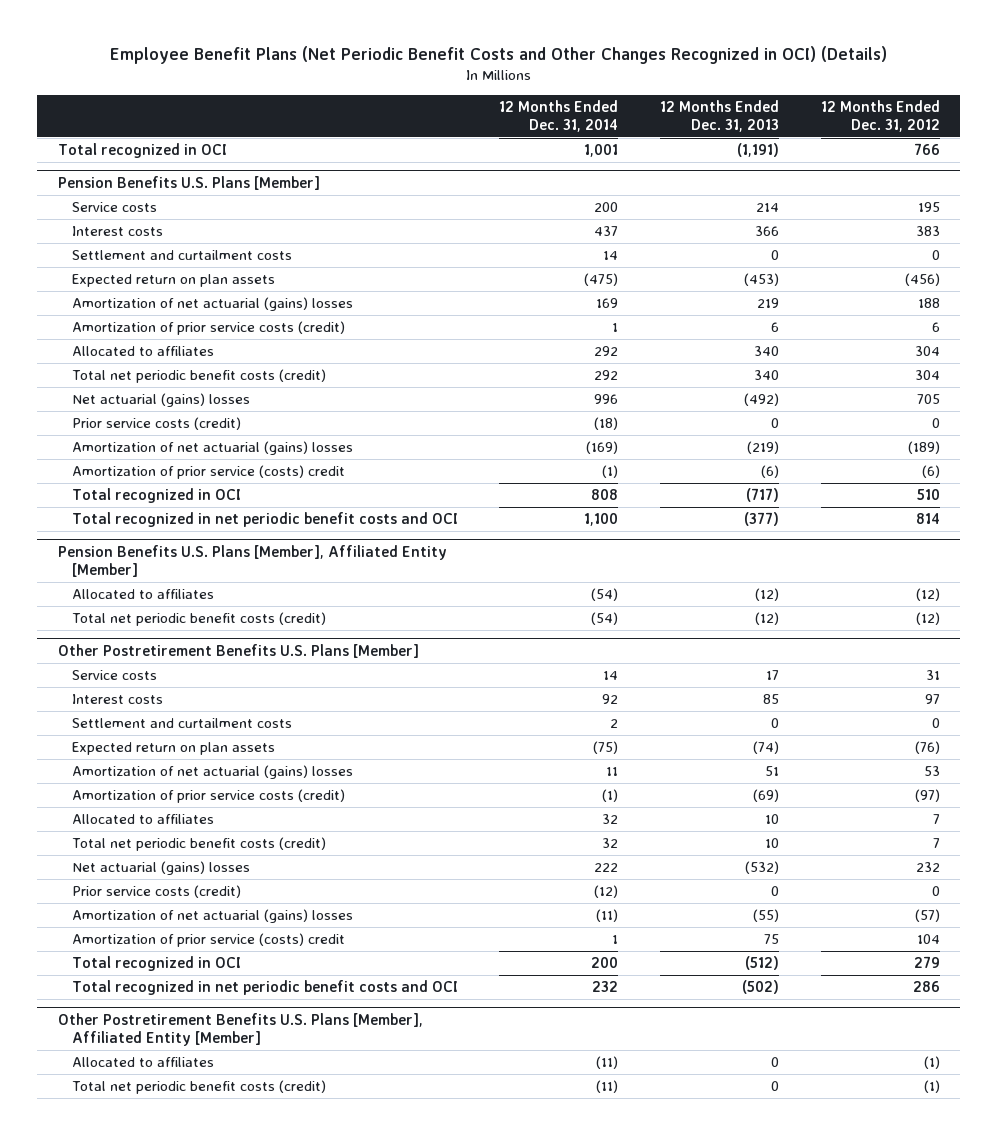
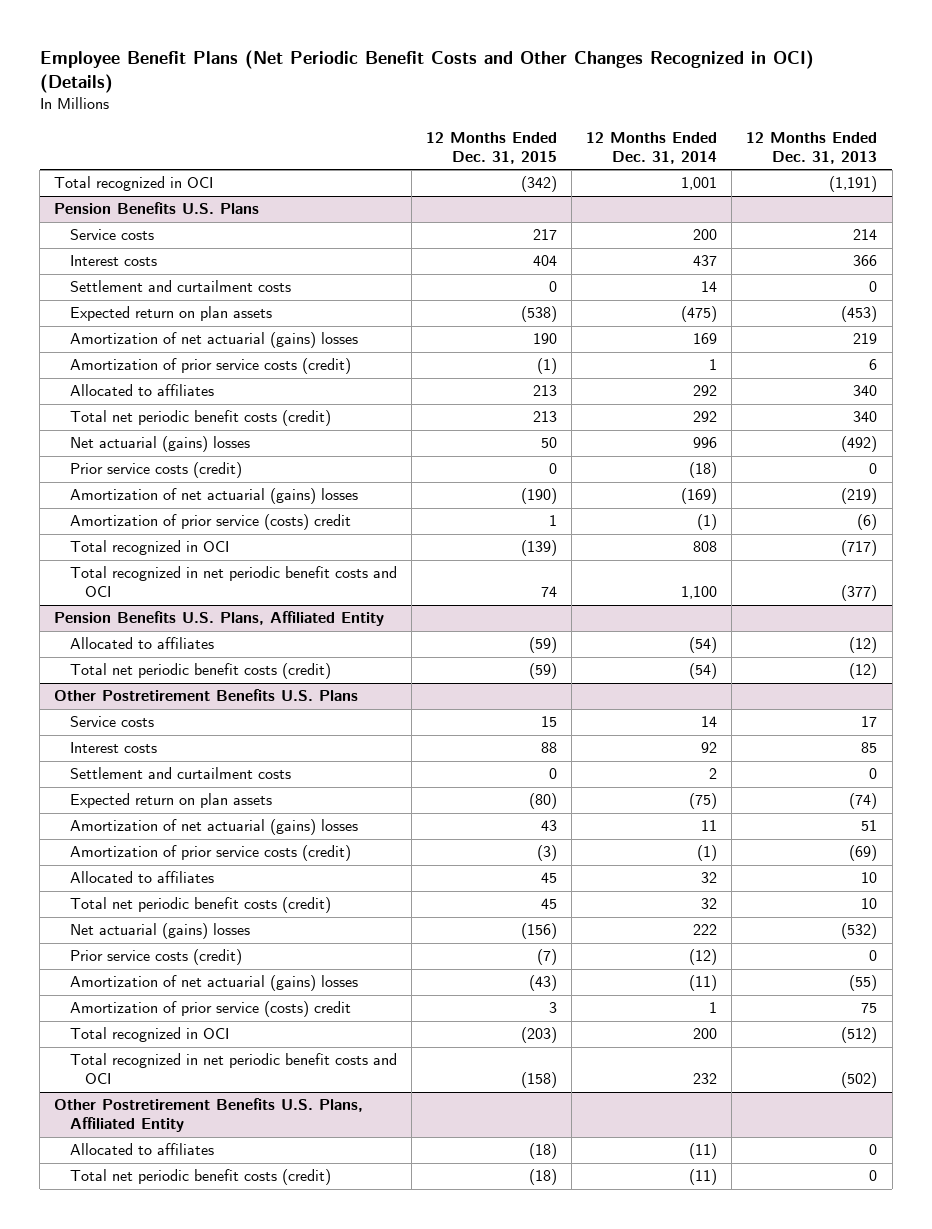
- | 12 Months Ended Dec. 31, 2014 | 12 Months Ended Dec. 31, 2013 | 12 Months Ended Dec. 31, 2012
+ | 12 Months Ended Dec. 31, 2015 | 12 Months Ended Dec. 31, 2014 | 12 Months Ended Dec. 31, 2013
- Pension Benefits U.S. Plans [Member]
+ Pension Benefits U.S. Plans
- Pension Benefits U.S. Plans [Member], Affiliated Entity [Member]
+ Pension Benefits U.S. Plans, Affiliated Entity
- Other Postretirement Benefits U.S. Plans [Member]
+ Other Postretirement Benefits U.S. Plans
- Other Postretirement Benefits U.S. Plans [Member], Affiliated Entity [Member]
+ Other Postretirement Benefits U.S. Plans, Affiliated Entity

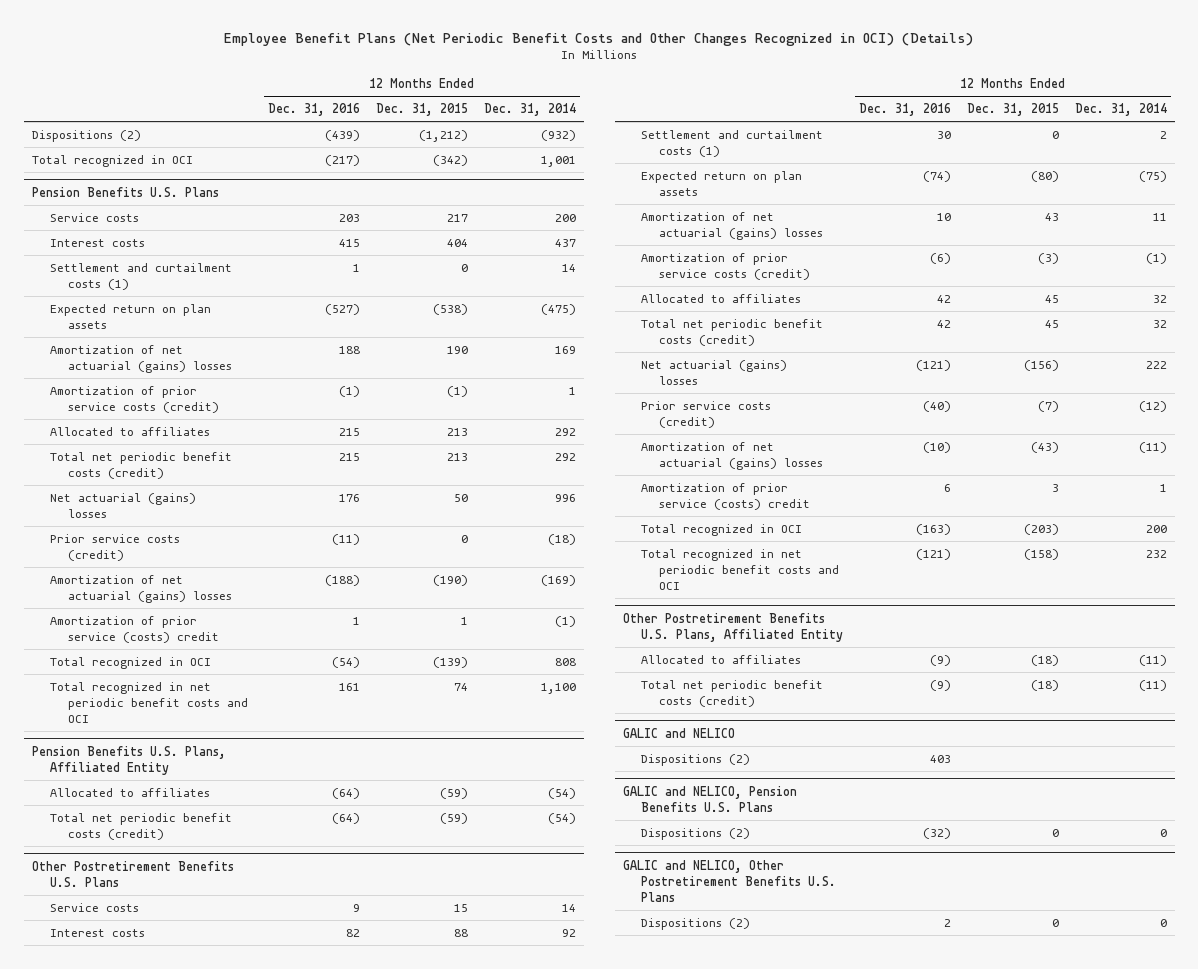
- | 12 Months Ended Dec. 31, 2015 | 12 Months Ended Dec. 31, 2014 | 12 Months Ended Dec. 31, 2013
+ | 12 Months Ended Dec. 31, 2016 | 12 Months Ended Dec. 31, 2015 | 12 Months Ended Dec. 31, 2014
+ Dispositions (2) | (439) | (1,212) | (932)
@ Pension Benefits U.S. Plans
- Settlement and curtailment costs | 0 | 14 | 0
+ Settlement and curtailment costs (1) | 1 | 0 | 14
@ Other Postretirement Benefits U.S. Plans
- Settlement and curtailment costs | 0 | 2 | 0
+ Settlement and curtailment costs (1) | 30 | 0 | 2
+ GALIC and NELICO
+ Dispositions (2) | 403 | |
+ GALIC and NELICO, Pension Benefits U.S. Plans
+ Dispositions (2) | (32) | 0 | 0
+ GALIC and NELICO, Other Postretirement Benefits U.S. Plans
+ Dispositions (2) | 2 | 0 | 0

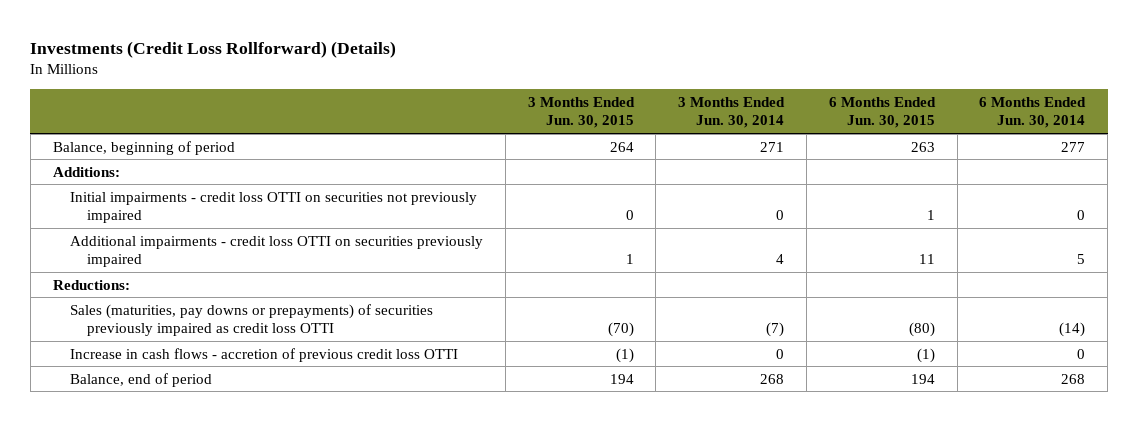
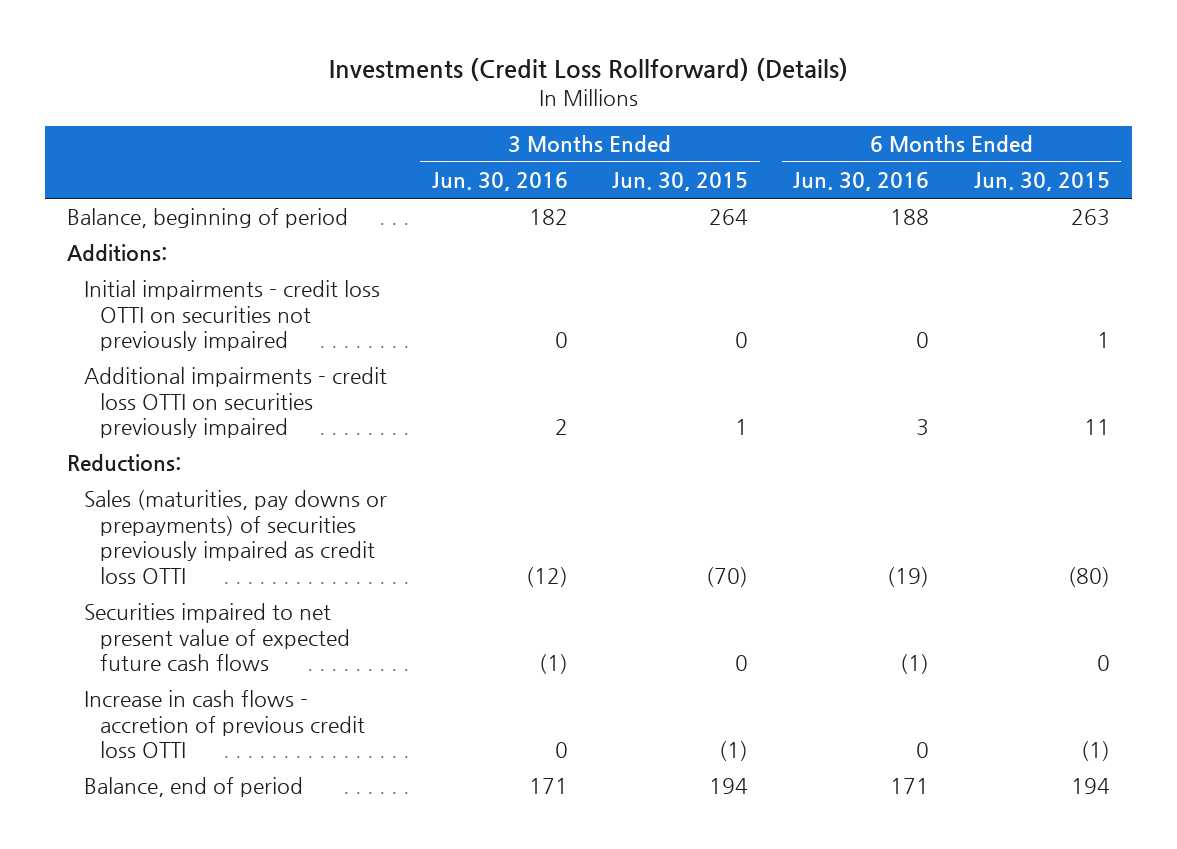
- | 3 Months Ended Jun. 30, 2015 | 3 Months Ended Jun. 30, 2014 | 6 Months Ended Jun. 30, 2015 | 6 Months Ended Jun. 30, 2014
+ | 3 Months Ended Jun. 30, 2016 | 3 Months Ended Jun. 30, 2015 | 6 Months Ended Jun. 30, 2016 | 6 Months Ended Jun. 30, 2015
+ Securities impaired to net present value of expected future cash flows | (1) | 0 | (1) | 0

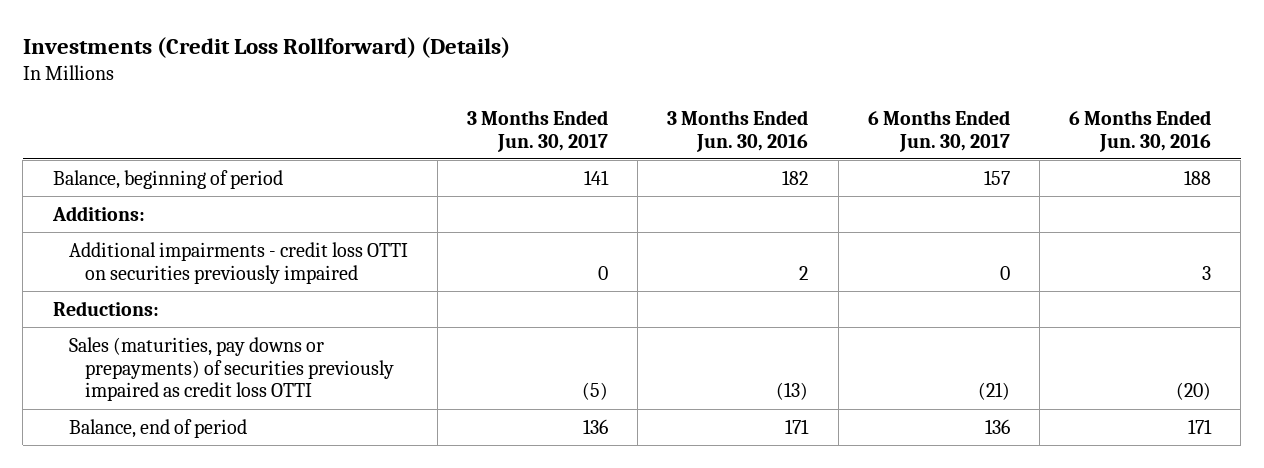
- | 3 Months Ended Jun. 30, 2016 | 3 Months Ended Jun. 30, 2015 | 6 Months Ended Jun. 30, 2016 | 6 Months Ended Jun. 30, 2015
+ | 3 Months Ended Jun. 30, 2017 | 3 Months Ended Jun. 30, 2016 | 6 Months Ended Jun. 30, 2017 | 6 Months Ended Jun. 30, 2016
- Initial impairments - credit loss OTTI on securities not previously impaired | 0 | 0 | 0 | 1
- Sales (maturities, pay downs or prepayments) of securities previously impaired as credit loss OTTI | (12) | (70) | (19) | (80)
- Securities impaired to net present value of expected future cash flows | (1) | 0 | (1) | 0
- Increase in cash flows - accretion of previous credit loss OTTI | 0 | (1) | 0 | (1)
+ Sales (maturities, pay downs or prepayments) of securities previously impaired as credit loss OTTI | (5) | (13) | (21) | (20)

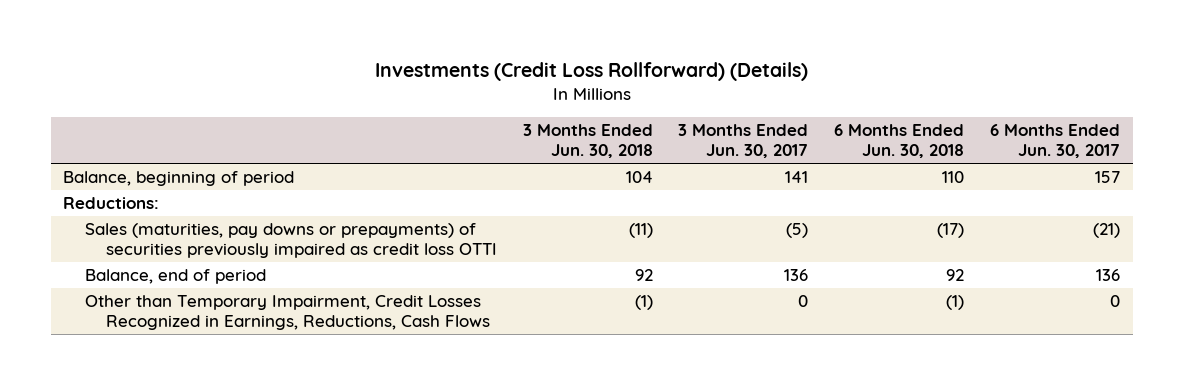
- | 3 Months Ended Jun. 30, 2017 | 3 Months Ended Jun. 30, 2016 | 6 Months Ended Jun. 30, 2017 | 6 Months Ended Jun. 30, 2016
+ | 3 Months Ended Jun. 30, 2018 | 3 Months Ended Jun. 30, 2017 | 6 Months Ended Jun. 30, 2018 | 6 Months Ended Jun. 30, 2017
- Additions:
- Additional impairments - credit loss OTTI on securities previously impaired | 0 | 2 | 0 | 3
+ Other than Temporary Impairment, Credit Losses Recognized in Earnings, Reductions, Cash Flows | (1) | 0 | (1) | 0

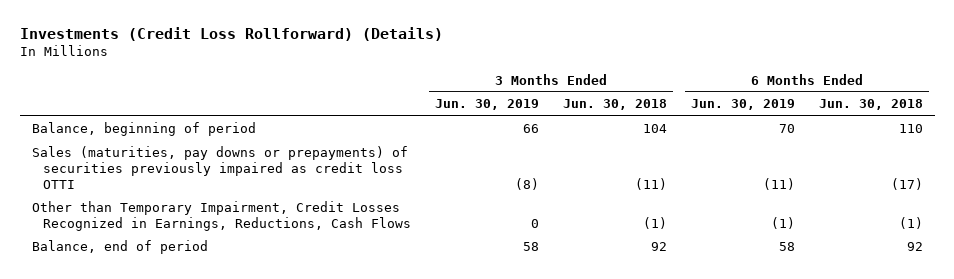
- | 3 Months Ended Jun. 30, 2018 | 3 Months Ended Jun. 30, 2017 | 6 Months Ended Jun. 30, 2018 | 6 Months Ended Jun. 30, 2017
+ | 3 Months Ended Jun. 30, 2019 | 3 Months Ended Jun. 30, 2018 | 6 Months Ended Jun. 30, 2019 | 6 Months Ended Jun. 30, 2018
- Reductions:
moved down: Balance, end of period | 58 | 92 | 58 | 92

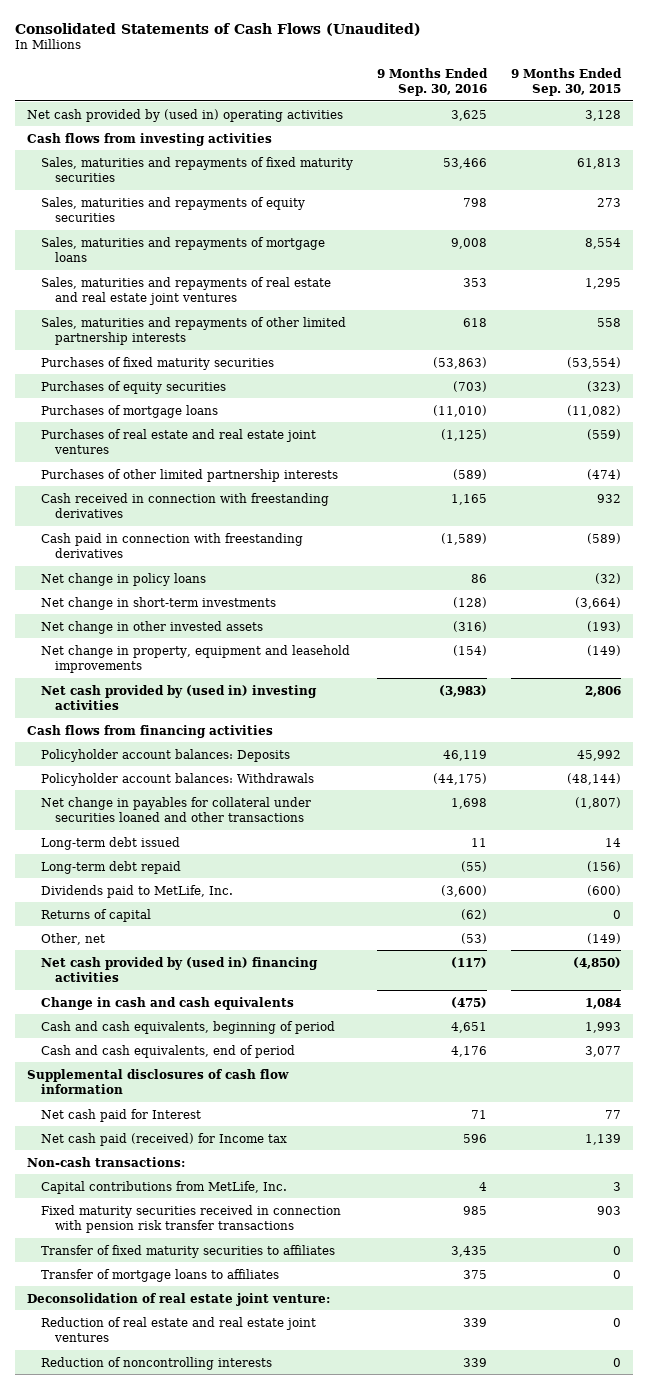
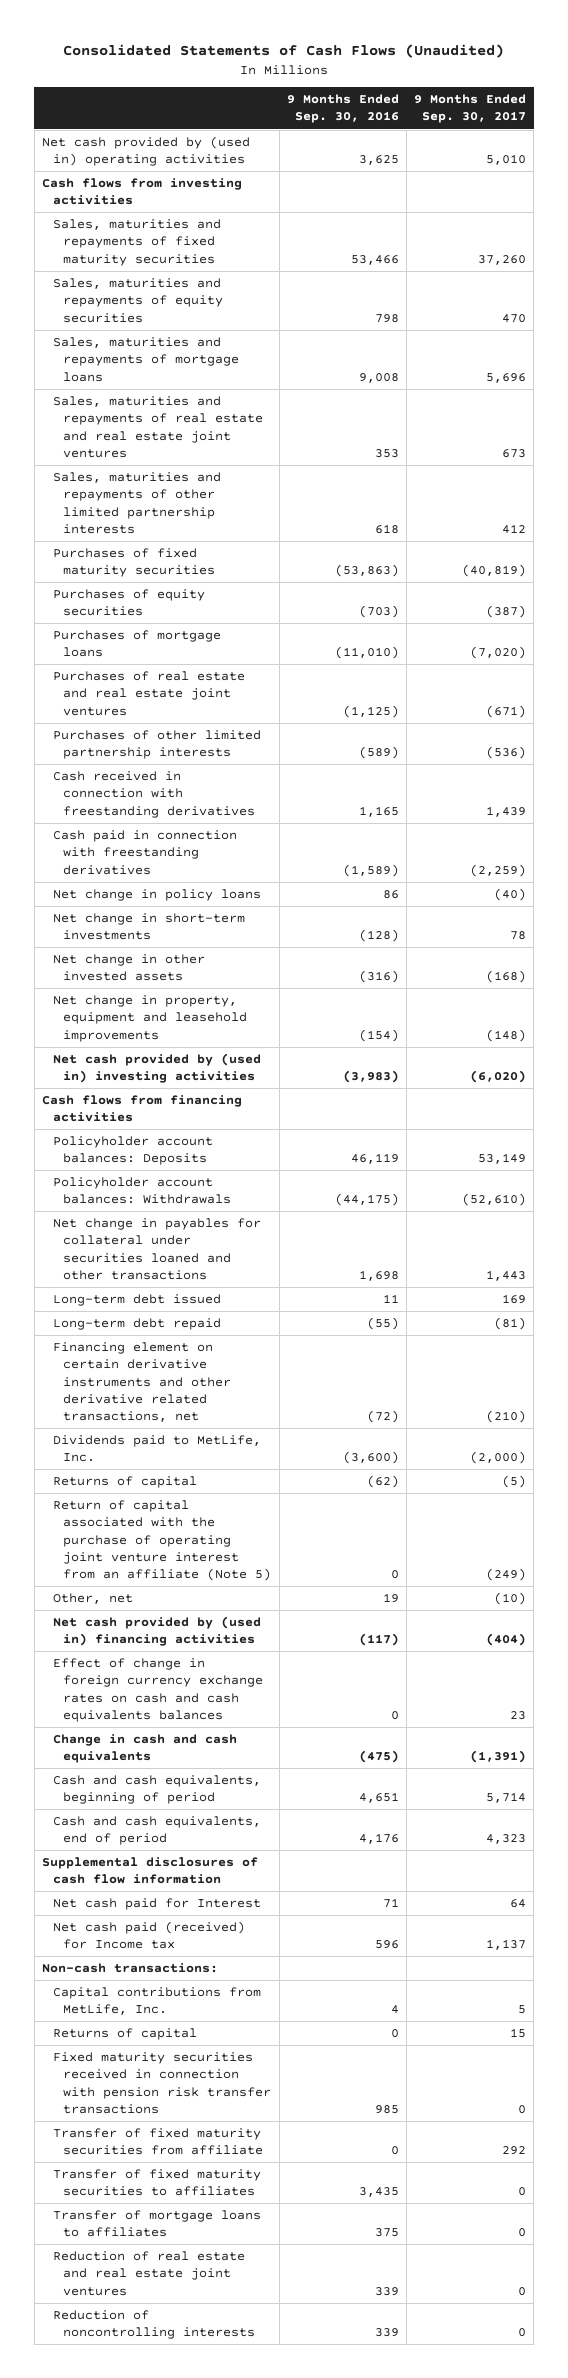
- | 9 Months Ended Sep. 30, 2016 | 9 Months Ended Sep. 30, 2015
+ | 9 Months Ended Sep. 30, 2016 | 9 Months Ended Sep. 30, 2017
+ Financing element on certain derivative instruments and other derivative related transactions, net | (72) | (210)
- Other, net | (53) | (149)
+ Return of capital associated with the purchase of operating joint venture interest from an affiliate (Note 5) | 0 | (249)
+ Other, net | 19 | (10)
+ Effect of change in foreign currency exchange rates on cash and cash equivalents balances | 0 | 23
+ Returns of capital | 0 | 15
+ Transfer of fixed maturity securities from affiliate | 0 | 292
- Deconsolidation of real estate joint venture:

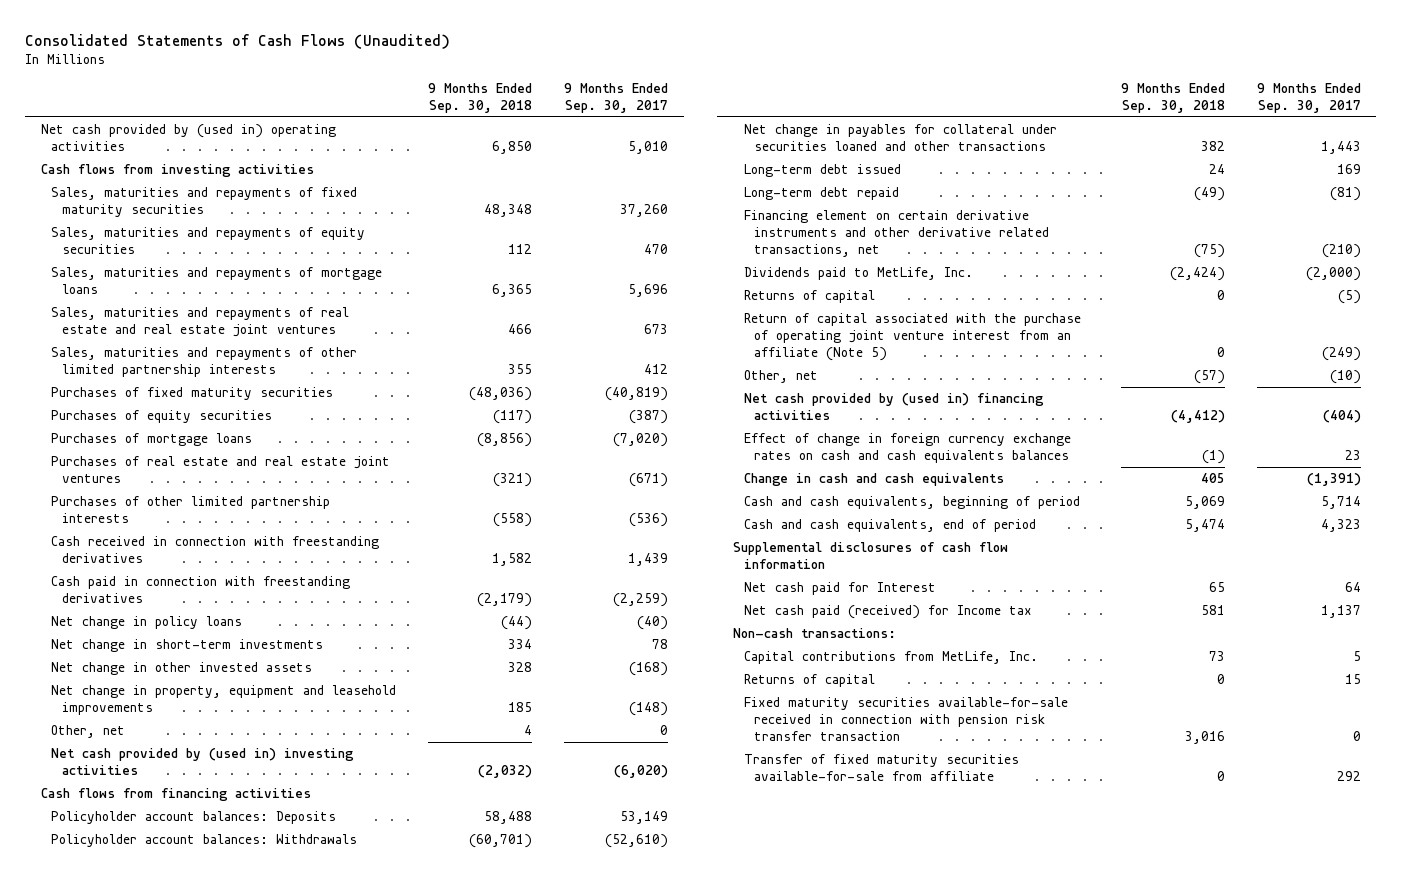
- | 9 Months Ended Sep. 30, 2016 | 9 Months Ended Sep. 30, 2017
+ | 9 Months Ended Sep. 30, 2018 | 9 Months Ended Sep. 30, 2017
+ Other, net | 4 | 0
- Fixed maturity securities received in connection with pension risk transfer transactions | 985 | 0
- Transfer of fixed maturity securities from affiliate | 0 | 292
- Transfer of fixed maturity securities to affiliates | 3,435 | 0
- Transfer of mortgage loans to affiliates | 375 | 0
- Reduction of real estate and real estate joint ventures | 339 | 0
- Reduction of noncontrolling interests | 339 | 0
+ Fixed maturity securities available-for-sale received in connection with pension risk transfer transaction | 3,016 | 0
+ Transfer of fixed maturity securities available-for-sale from affiliate | 0 | 292

